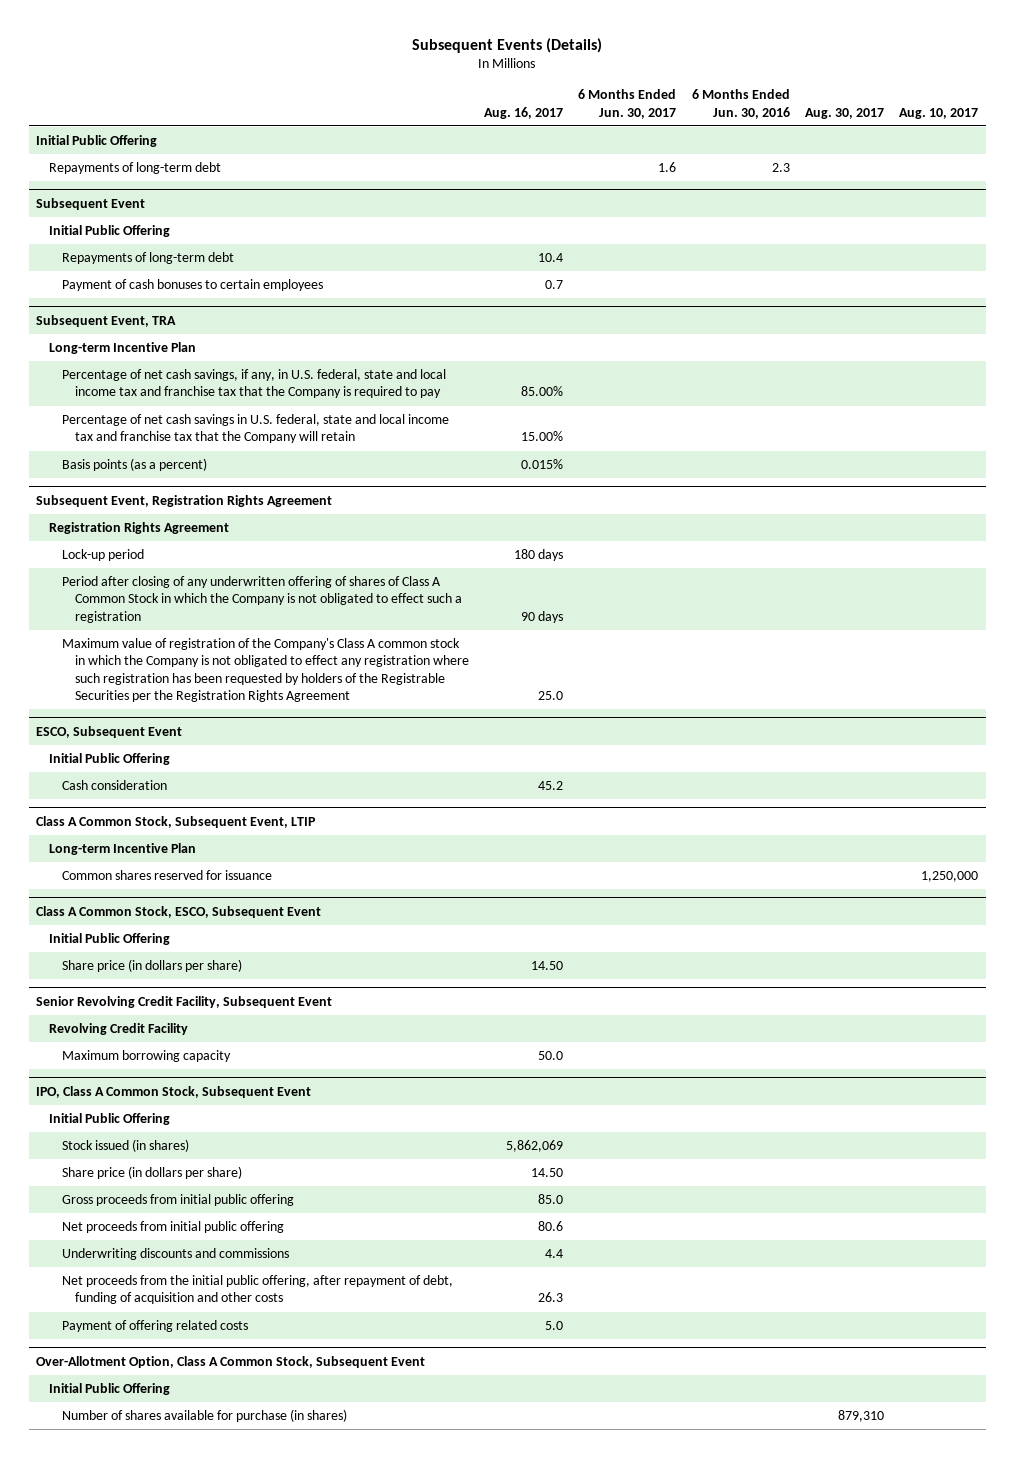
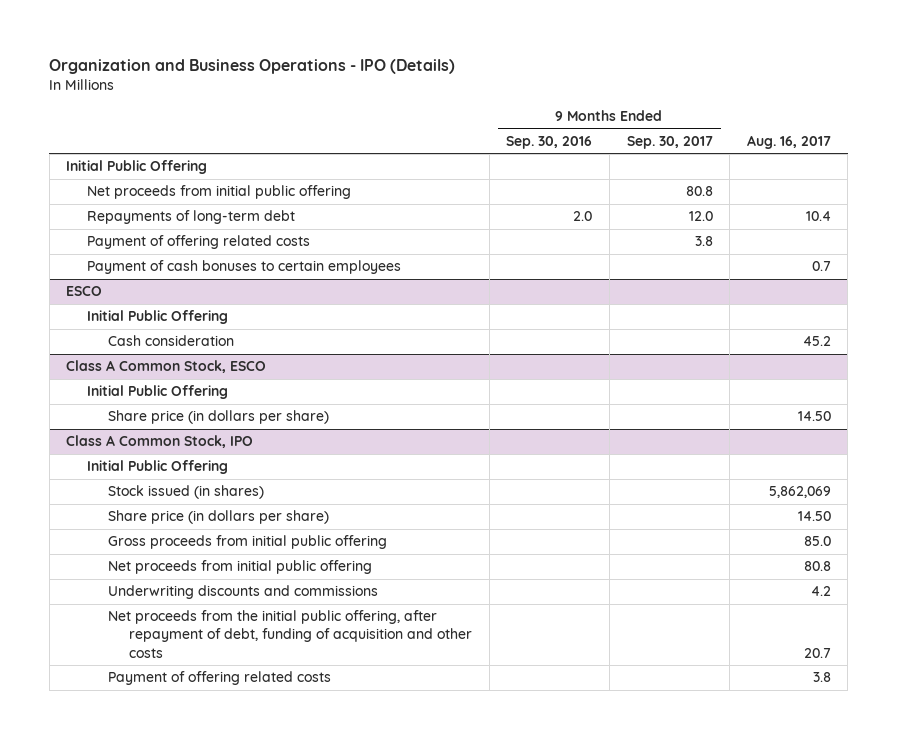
- Subsequent Events (Details)
+ Organization and Business Operations - IPO (Details)
- | Aug. 16, 2017 | 6 Months Ended Jun. 30, 2017 | 6 Months Ended Jun. 30, 2016 | Aug. 30, 2017 | Aug. 10, 2017
+ | 9 Months Ended Sep. 30, 2016 | 9 Months Ended Sep. 30, 2017 | Aug. 16, 2017
- Repayments of long-term debt | | 1.6 | 2.3 | |
- Subsequent Event
- Initial Public Offering
+ Net proceeds from initial public offering | | 80.8 |
+ Payment of offering related costs | | 3.8 |
- Subsequent Event, TRA
- Long-term Incentive Plan
- Percentage of net cash savings, if any, in U.S. federal, state and local income tax and franchise tax that the Company is required to pay | 85.00% | | | |
- Percentage of net cash savings in U.S. federal, state and local income tax and franchise tax that the Company will retain | 15.00% | | | |
- Basis points (as a percent) | 0.015% | | | |
- Subsequent Event, Registration Rights Agreement
- Registration Rights Agreement
- Lock-up period | 180 days | | | |
- Period after closing of any underwritten offering of shares of Class A Common Stock in which the Company is not obligated to effect such a registration | 90 days | | | |
- Maximum value of registration of the Company's Class A common stock in which the Company is not obligated to effect any registration where such registration has been requested by holders of the Registrable Securities per the Registration Rights Agreement | 25.0 | | | |
- ESCO, Subsequent Event
+ ESCO
- Class A Common Stock, Subsequent Event, LTIP
- Long-term Incentive Plan
- Common shares reserved for issuance | | | | | 1,250,000
- Class A Common Stock, ESCO, Subsequent Event
+ Class A Common Stock, ESCO
- Senior Revolving Credit Facility, Subsequent Event
- Revolving Credit Facility
- Maximum borrowing capacity | 50.0 | | | |
- IPO, Class A Common Stock, Subsequent Event
+ Class A Common Stock, IPO
- Net proceeds from initial public offering | 80.6 | | | |
- Underwriting discounts and commissions | 4.4 | | | |
- Net proceeds from the initial public offering, after repayment of debt, funding of acquisition and other costs | 26.3 | | | |
- Payment of offering related costs | 5.0 | | | |
- Over-Allotment Option, Class A Common Stock, Subsequent Event
- Initial Public Offering
- Number of shares available for purchase (in shares) | | | | 879,310 |
+ Net proceeds from initial public offering | | | 80.8
+ Underwriting discounts and commissions | | | 4.2
+ Net proceeds from the initial public offering, after repayment of debt, funding of acquisition and other costs | | | 20.7
+ Payment of offering related costs | | | 3.8

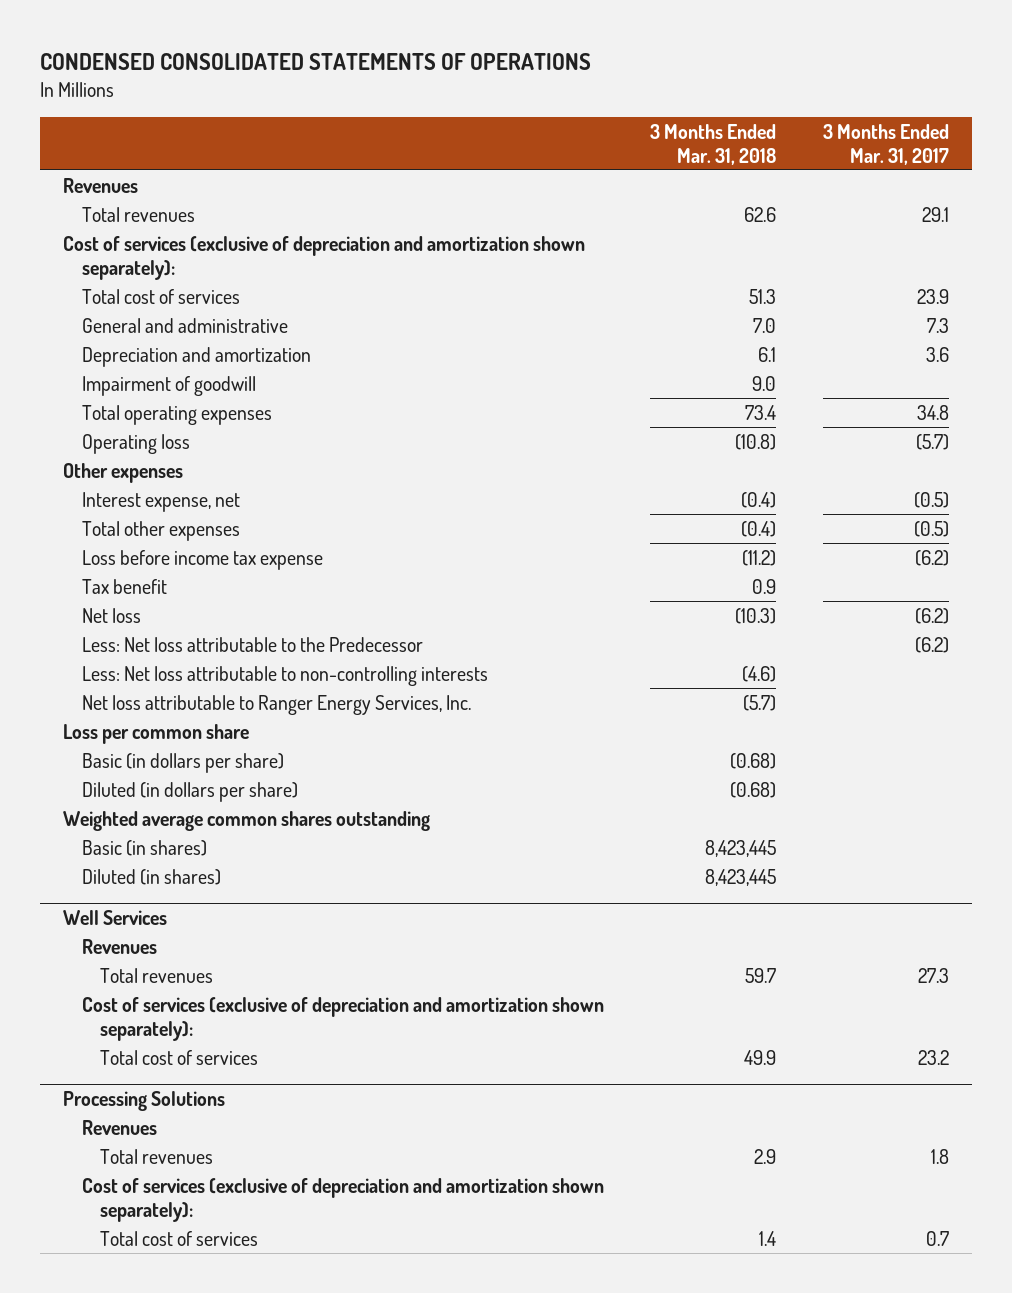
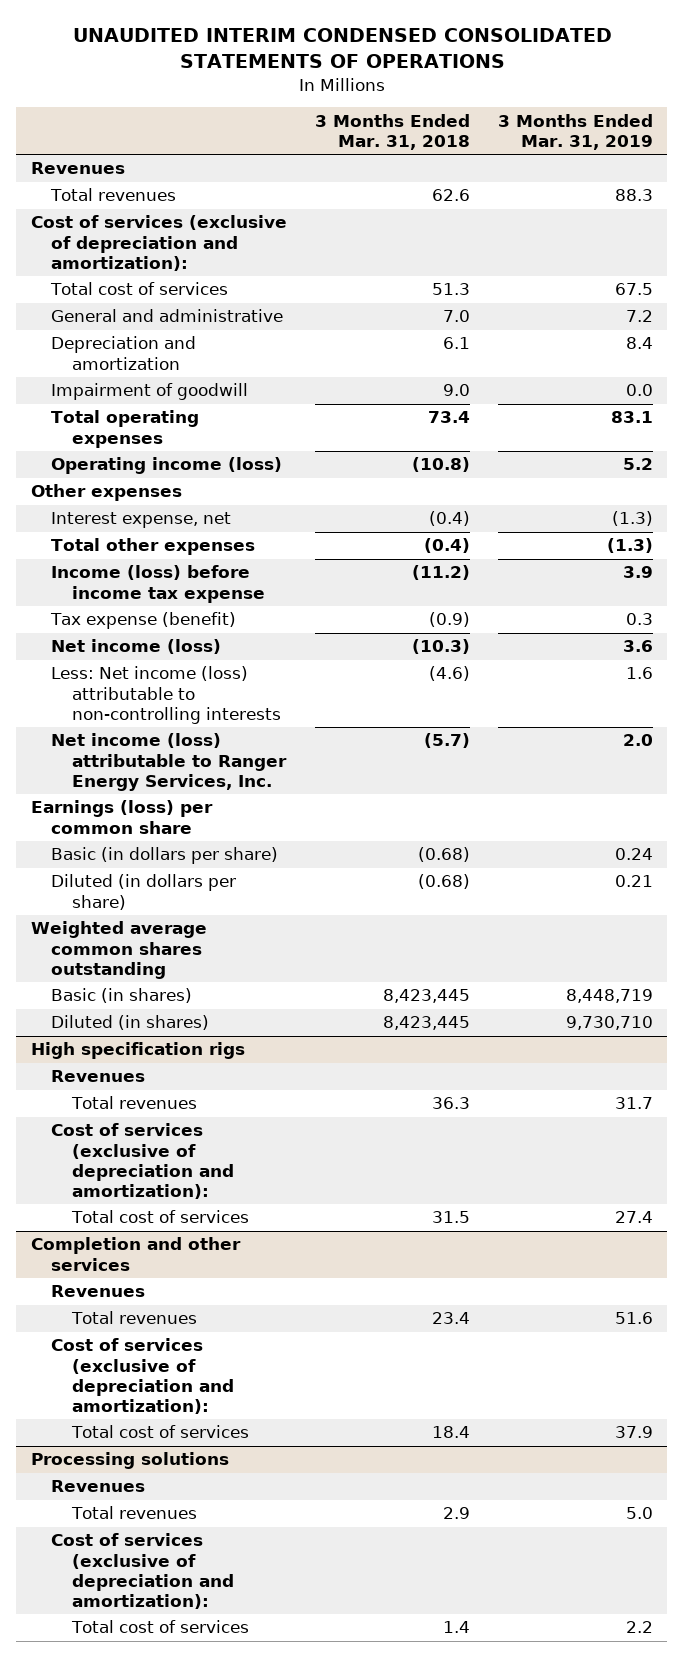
- CONDENSED CONSOLIDATED STATEMENTS OF OPERATIONS
+ UNAUDITED INTERIM CONDENSED CONSOLIDATED STATEMENTS OF OPERATIONS
- | 3 Months Ended Mar. 31, 2018 | 3 Months Ended Mar. 31, 2017
+ | 3 Months Ended Mar. 31, 2018 | 3 Months Ended Mar. 31, 2019
- Cost of services (exclusive of depreciation and amortization shown separately):
+ Cost of services (exclusive of depreciation and amortization):
- Operating loss | (10.8) | (5.7)
+ Operating income (loss) | (10.8) | 5.2
- Loss before income tax expense | (11.2) | (6.2)
- Tax benefit | 0.9 |
- Net loss | (10.3) | (6.2)
- Less: Net loss attributable to the Predecessor | | (6.2)
- Less: Net loss attributable to non-controlling interests | (4.6) |
- Net loss attributable to Ranger Energy Services, Inc. | (5.7) |
- Loss per common share
+ Income (loss) before income tax expense | (11.2) | 3.9
+ Tax expense (benefit) | (0.9) | 0.3
+ Net income (loss) | (10.3) | 3.6
+ Less: Net income (loss) attributable to non-controlling interests | (4.6) | 1.6
+ Net income (loss) attributable to Ranger Energy Services, Inc. | (5.7) | 2.0
+ Earnings (loss) per common share
- Well Services
+ High specification rigs
- Total revenues | 59.7 | 27.3
- Cost of services (exclusive of depreciation and amortization shown separately):
- Total cost of services | 49.9 | 23.2
- Processing Solutions
+ Total revenues | 36.3 | 31.7
+ Cost of services (exclusive of depreciation and amortization):
+ Total cost of services | 31.5 | 27.4
+ Completion and other services
+ Total revenues | 23.4 | 51.6
+ Cost of services (exclusive of depreciation and amortization):
+ Total cost of services | 18.4 | 37.9
+ Processing solutions
+ Revenues
- Cost of services (exclusive of depreciation and amortization shown separately):
+ Cost of services (exclusive of depreciation and amortization):

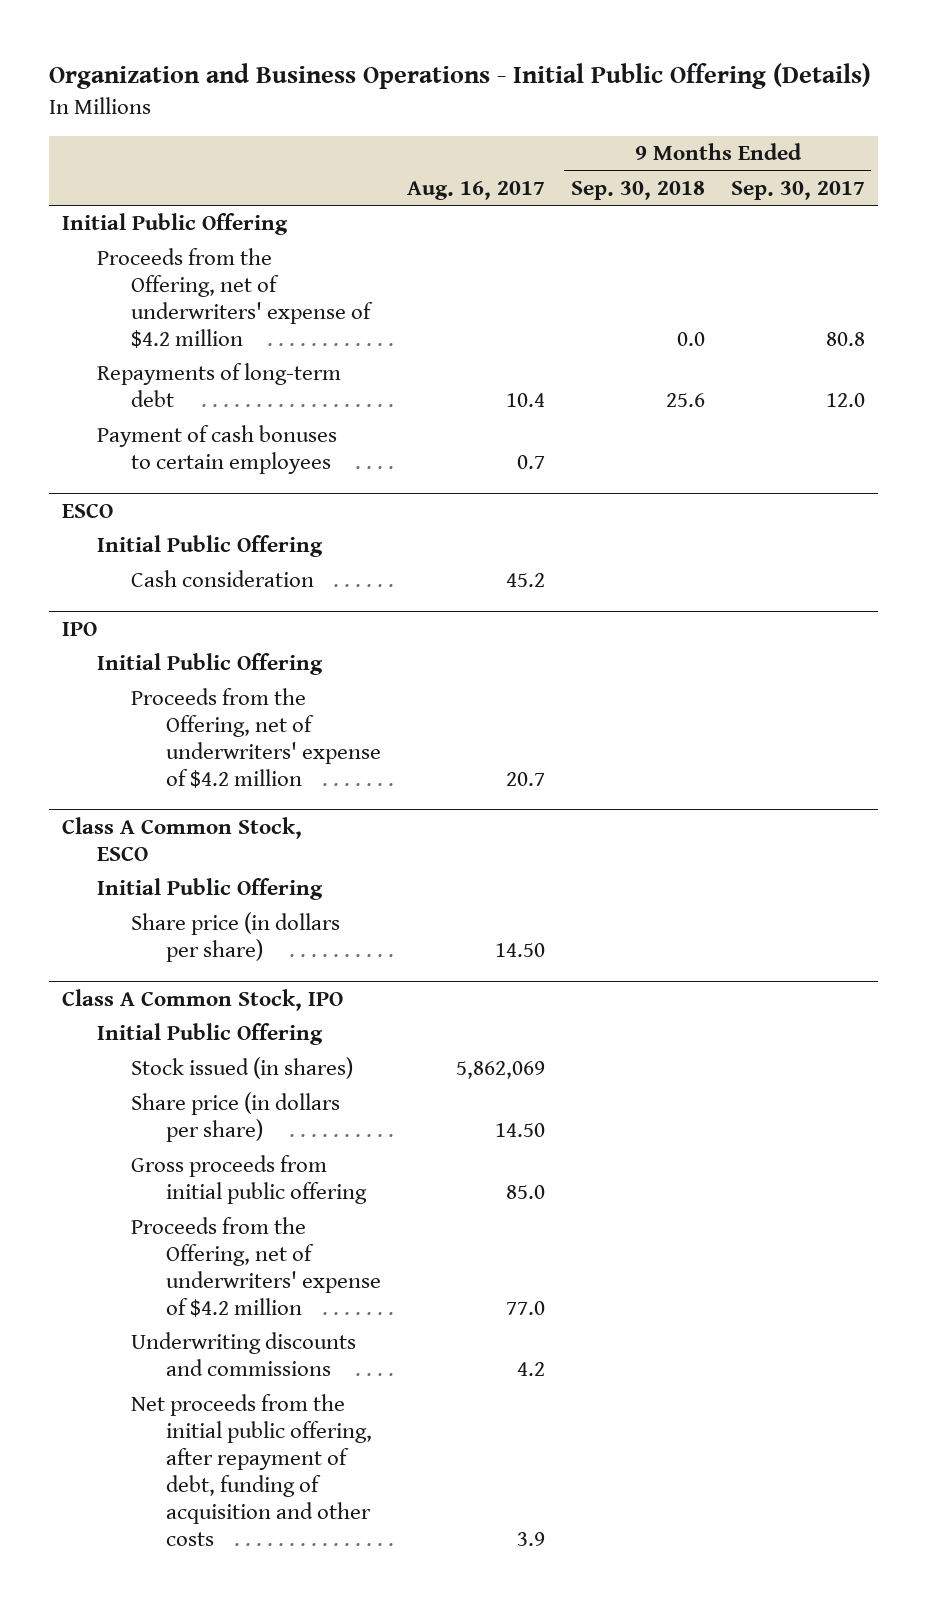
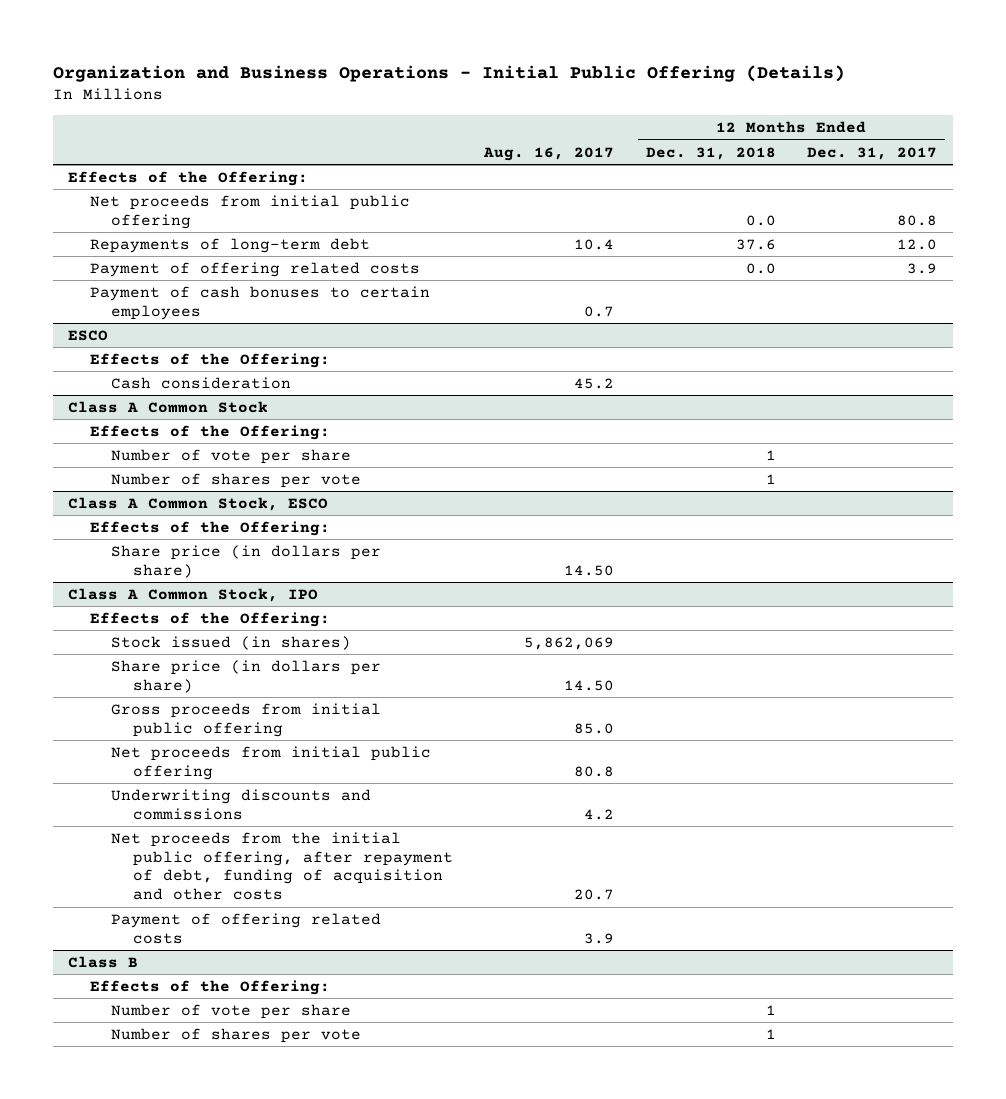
- | Aug. 16, 2017 | 9 Months Ended Sep. 30, 2018 | 9 Months Ended Sep. 30, 2017
+ | Aug. 16, 2017 | 12 Months Ended Dec. 31, 2018 | 12 Months Ended Dec. 31, 2017
- Initial Public Offering
- Proceeds from the Offering, net of underwriters' expense of $4.2 million | | 0.0 | 80.8
+ Effects of the Offering:
+ Net proceeds from initial public offering | | 0.0 | 80.8
+ Payment of offering related costs | | 0.0 | 3.9
@ ESCO
- Initial Public Offering
+ Effects of the Offering:
- IPO
- Initial Public Offering
- Proceeds from the Offering, net of underwriters' expense of $4.2 million | 20.7 | |
+ Class A Common Stock
+ Effects of the Offering:
+ Number of vote per share | | 1 |
+ Number of shares per vote | | 1 |
@ Class A Common Stock, ESCO
- Initial Public Offering
+ Effects of the Offering:
@ Class A Common Stock, IPO
- Initial Public Offering
+ Effects of the Offering:
- Proceeds from the Offering, net of underwriters' expense of $4.2 million | 77.0 | |
+ Net proceeds from initial public offering | 80.8 | |
- Net proceeds from the initial public offering, after repayment of debt, funding of acquisition and other costs | 3.9 | |
+ Net proceeds from the initial public offering, after repayment of debt, funding of acquisition and other costs | 20.7 | |
+ Payment of offering related costs | 3.9 | |
+ Class B
+ Effects of the Offering:
+ Number of vote per share | | 1 |
+ Number of shares per vote | | 1 |

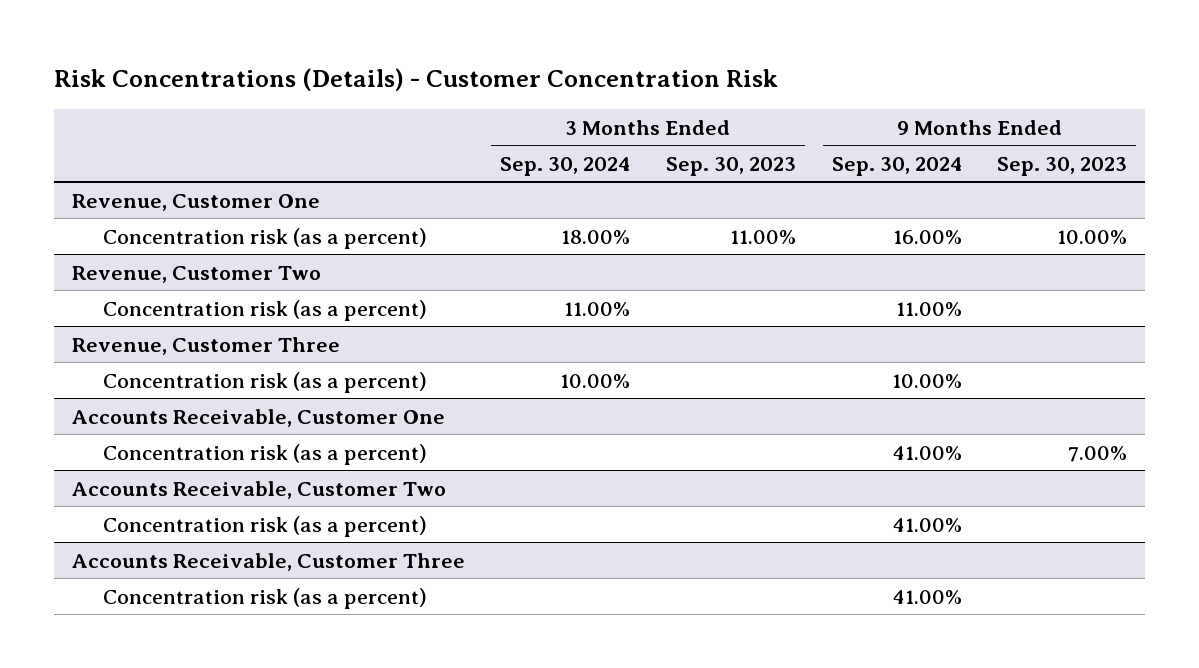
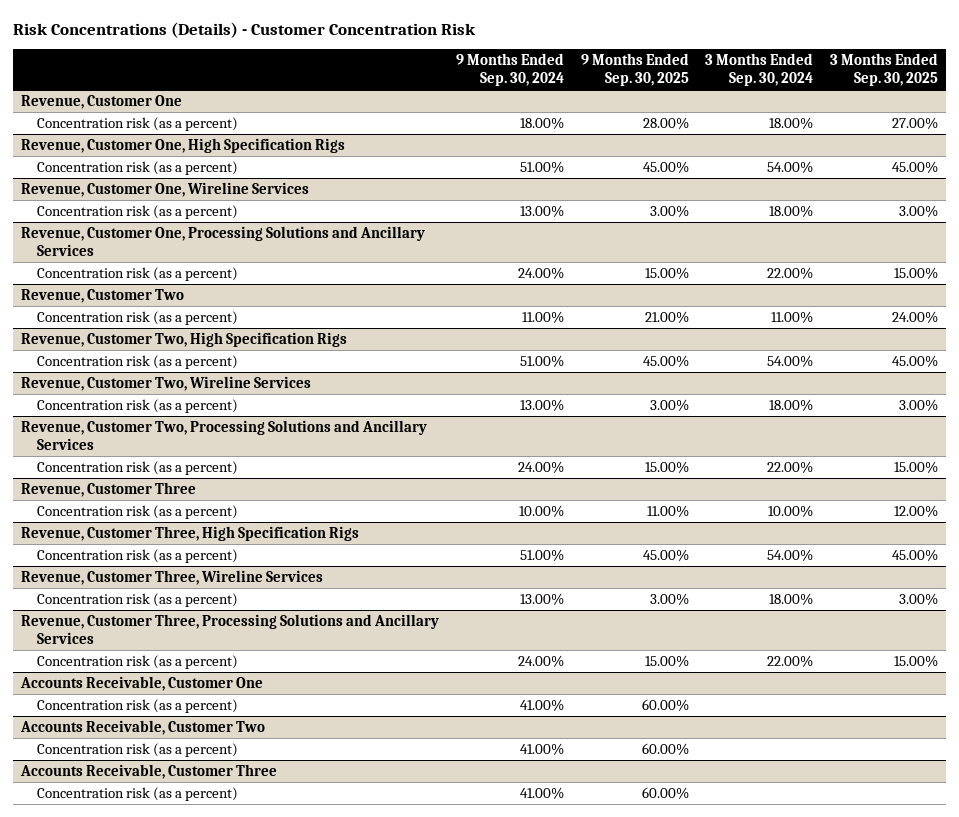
- | 3 Months Ended Sep. 30, 2024 | 3 Months Ended Sep. 30, 2023 | 9 Months Ended Sep. 30, 2024 | 9 Months Ended Sep. 30, 2023
+ | 9 Months Ended Sep. 30, 2024 | 9 Months Ended Sep. 30, 2025 | 3 Months Ended Sep. 30, 2024 | 3 Months Ended Sep. 30, 2025
@ Revenue, Customer One
- Concentration risk (as a percent) | 18.00% | 11.00% | 16.00% | 10.00%
+ Concentration risk (as a percent) | 18.00% | 28.00% | 18.00% | 27.00%
+ Revenue, Customer One, High Specification Rigs
+ Concentration risk (as a percent) | 51.00% | 45.00% | 54.00% | 45.00%
+ Revenue, Customer One, Wireline Services
+ Concentration risk (as a percent) | 13.00% | 3.00% | 18.00% | 3.00%
+ Revenue, Customer One, Processing Solutions and Ancillary Services
+ Concentration risk (as a percent) | 24.00% | 15.00% | 22.00% | 15.00%
+ Revenue, Customer Two, High Specification Rigs
+ Concentration risk (as a percent) | 51.00% | 45.00% | 54.00% | 45.00%
+ Revenue, Customer Two, Wireline Services
+ Concentration risk (as a percent) | 13.00% | 3.00% | 18.00% | 3.00%
+ Revenue, Customer Two, Processing Solutions and Ancillary Services
+ Concentration risk (as a percent) | 24.00% | 15.00% | 22.00% | 15.00%
+ Revenue, Customer Three, High Specification Rigs
+ Concentration risk (as a percent) | 51.00% | 45.00% | 54.00% | 45.00%
+ Revenue, Customer Three, Wireline Services
+ Concentration risk (as a percent) | 13.00% | 3.00% | 18.00% | 3.00%
+ Revenue, Customer Three, Processing Solutions and Ancillary Services
+ Concentration risk (as a percent) | 24.00% | 15.00% | 22.00% | 15.00%

